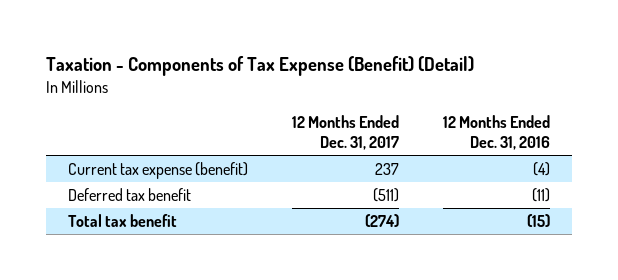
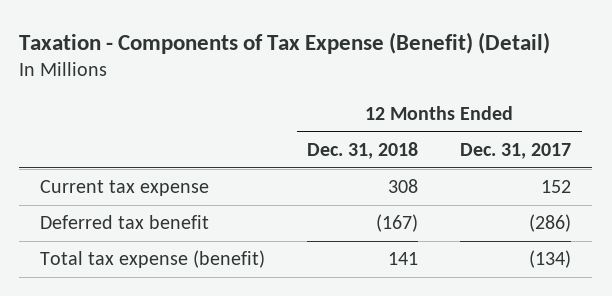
- | 12 Months Ended Dec. 31, 2017 | 12 Months Ended Dec. 31, 2016
+ | 12 Months Ended Dec. 31, 2018 | 12 Months Ended Dec. 31, 2017
- Current tax expense (benefit) | 237 | (4)
- Deferred tax benefit | (511) | (11)
- Total tax benefit | (274) | (15)
+ Current tax expense | 308 | 152
+ Deferred tax benefit | (167) | (286)
+ Total tax expense (benefit) | 141 | (134)

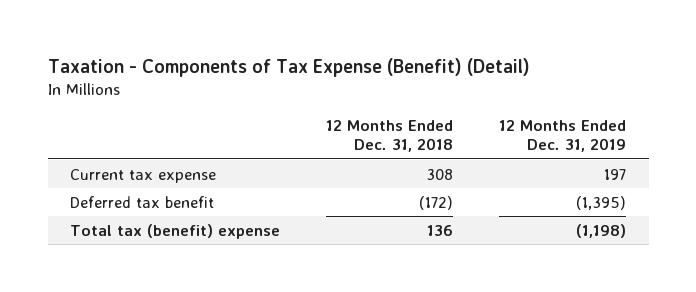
- | 12 Months Ended Dec. 31, 2018 | 12 Months Ended Dec. 31, 2017
+ | 12 Months Ended Dec. 31, 2018 | 12 Months Ended Dec. 31, 2019
- Deferred tax benefit | (167) | (286)
- Total tax expense (benefit) | 141 | (134)
+ Deferred tax benefit | (172) | (1,395)
+ Total tax (benefit) expense | 136 | (1,198)

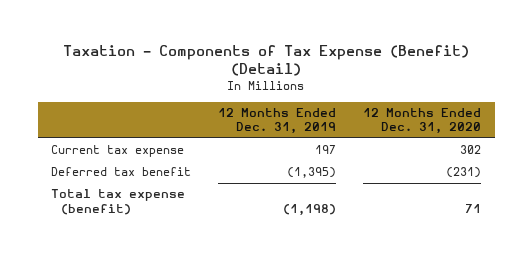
- | 12 Months Ended Dec. 31, 2018 | 12 Months Ended Dec. 31, 2019
+ | 12 Months Ended Dec. 31, 2019 | 12 Months Ended Dec. 31, 2020
- Total tax (benefit) expense | 136 | (1,198)
+ Total tax expense (benefit) | (1,198) | 71

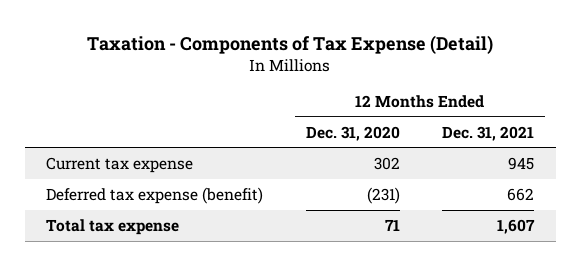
- Taxation - Components of Tax Expense (Benefit) (Detail)
+ Taxation - Components of Tax Expense (Detail)
- | 12 Months Ended Dec. 31, 2019 | 12 Months Ended Dec. 31, 2020
+ | 12 Months Ended Dec. 31, 2020 | 12 Months Ended Dec. 31, 2021
- Deferred tax benefit | (1,395) | (231)
- Total tax expense (benefit) | (1,198) | 71
+ Deferred tax expense (benefit) | (231) | 662
+ Total tax expense | 71 | 1,607

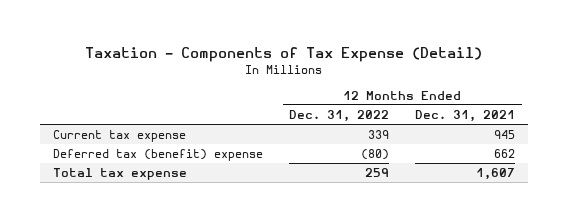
- | 12 Months Ended Dec. 31, 2020 | 12 Months Ended Dec. 31, 2021
+ | 12 Months Ended Dec. 31, 2022 | 12 Months Ended Dec. 31, 2021
- Deferred tax expense (benefit) | (231) | 662
+ Deferred tax (benefit) expense | (80) | 662

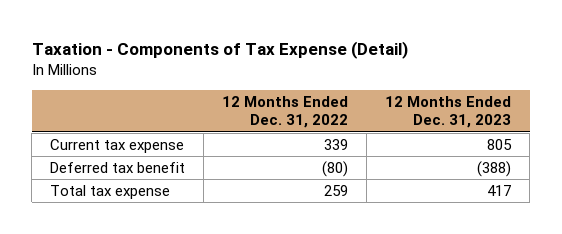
- | 12 Months Ended Dec. 31, 2022 | 12 Months Ended Dec. 31, 2021
+ | 12 Months Ended Dec. 31, 2022 | 12 Months Ended Dec. 31, 2023
- Deferred tax (benefit) expense | (80) | 662
+ Deferred tax benefit | (80) | (388)

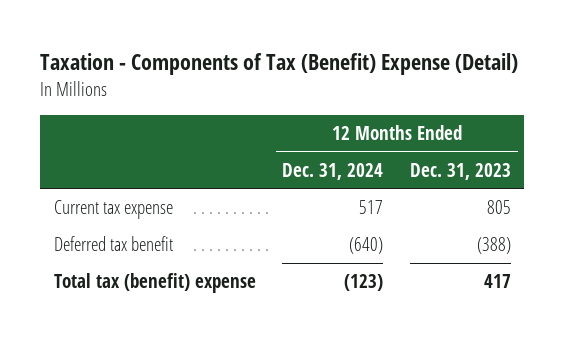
- Taxation - Components of Tax Expense (Detail)
+ Taxation - Components of Tax (Benefit) Expense (Detail)
- | 12 Months Ended Dec. 31, 2022 | 12 Months Ended Dec. 31, 2023
+ | 12 Months Ended Dec. 31, 2024 | 12 Months Ended Dec. 31, 2023
- Total tax expense | 259 | 417
+ Total tax (benefit) expense | (123) | 417

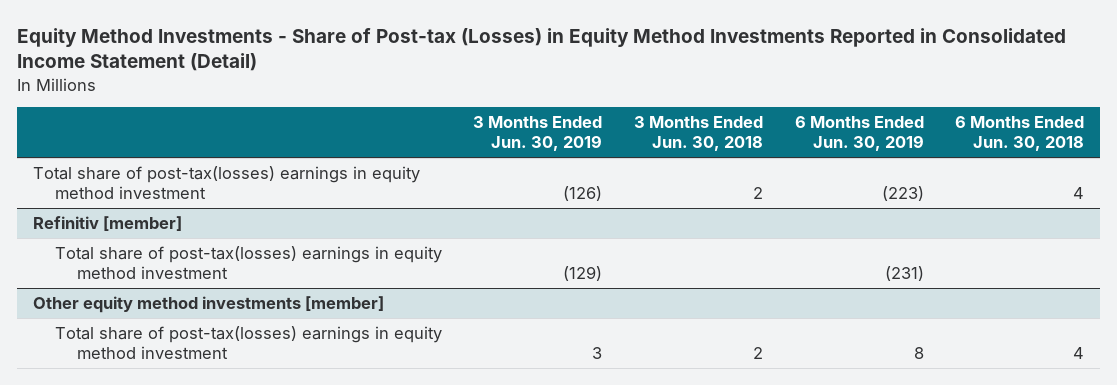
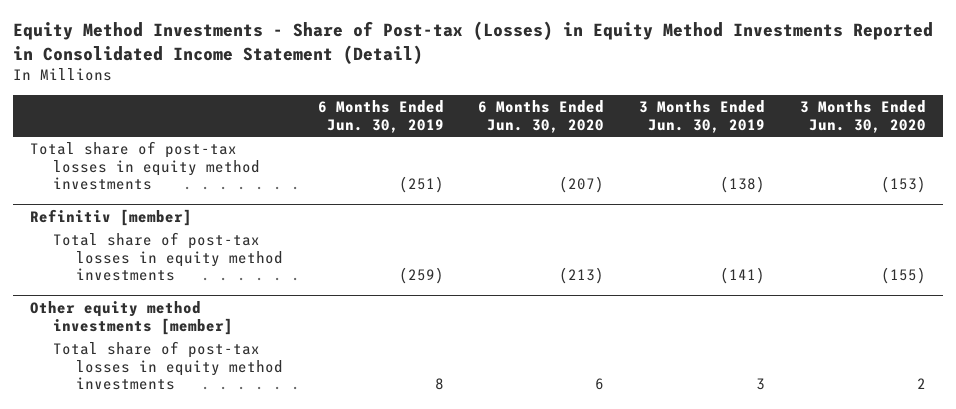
- | 3 Months Ended Jun. 30, 2019 | 3 Months Ended Jun. 30, 2018 | 6 Months Ended Jun. 30, 2019 | 6 Months Ended Jun. 30, 2018
+ | 6 Months Ended Jun. 30, 2019 | 6 Months Ended Jun. 30, 2020 | 3 Months Ended Jun. 30, 2019 | 3 Months Ended Jun. 30, 2020
- Total share of post-tax(losses) earnings in equity method investment | (126) | 2 | (223) | 4
+ Total share of post-tax losses in equity method investments | (251) | (207) | (138) | (153)
@ Refinitiv [member]
- Total share of post-tax(losses) earnings in equity method investment | (129) | | (231) |
+ Total share of post-tax losses in equity method investments | (259) | (213) | (141) | (155)
@ Other equity method investments [member]
- Total share of post-tax(losses) earnings in equity method investment | 3 | 2 | 8 | 4
+ Total share of post-tax losses in equity method investments | 8 | 6 | 3 | 2

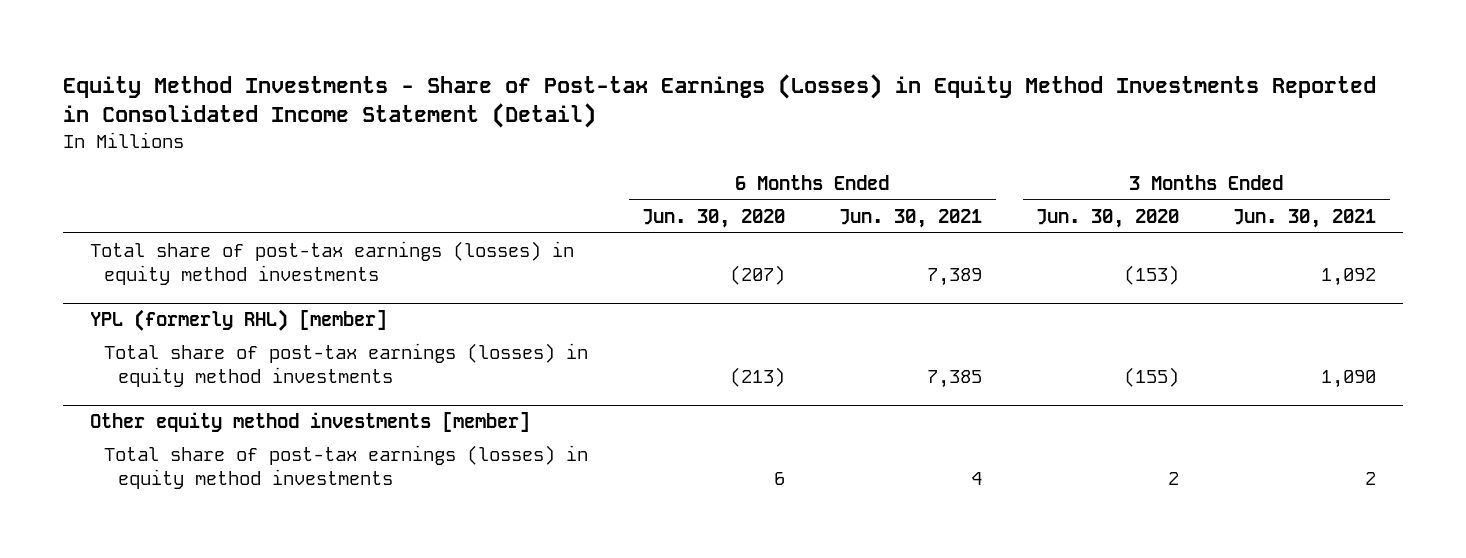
- Equity Method Investments - Share of Post-tax (Losses) in Equity Method Investments Reported in Consolidated Income Statement (Detail)
+ Equity Method Investments - Share of Post-tax Earnings (Losses) in Equity Method Investments Reported in Consolidated Income Statement (Detail)
- | 6 Months Ended Jun. 30, 2019 | 6 Months Ended Jun. 30, 2020 | 3 Months Ended Jun. 30, 2019 | 3 Months Ended Jun. 30, 2020
+ | 6 Months Ended Jun. 30, 2020 | 6 Months Ended Jun. 30, 2021 | 3 Months Ended Jun. 30, 2020 | 3 Months Ended Jun. 30, 2021
- Total share of post-tax losses in equity method investments | (251) | (207) | (138) | (153)
- Refinitiv [member]
- Total share of post-tax losses in equity method investments | (259) | (213) | (141) | (155)
+ Total share of post-tax earnings (losses) in equity method investments | (207) | 7,389 | (153) | 1,092
+ YPL (formerly RHL) [member]
+ Total share of post-tax earnings (losses) in equity method investments | (213) | 7,385 | (155) | 1,090
@ Other equity method investments [member]
- Total share of post-tax losses in equity method investments | 8 | 6 | 3 | 2
+ Total share of post-tax earnings (losses) in equity method investments | 6 | 4 | 2 | 2

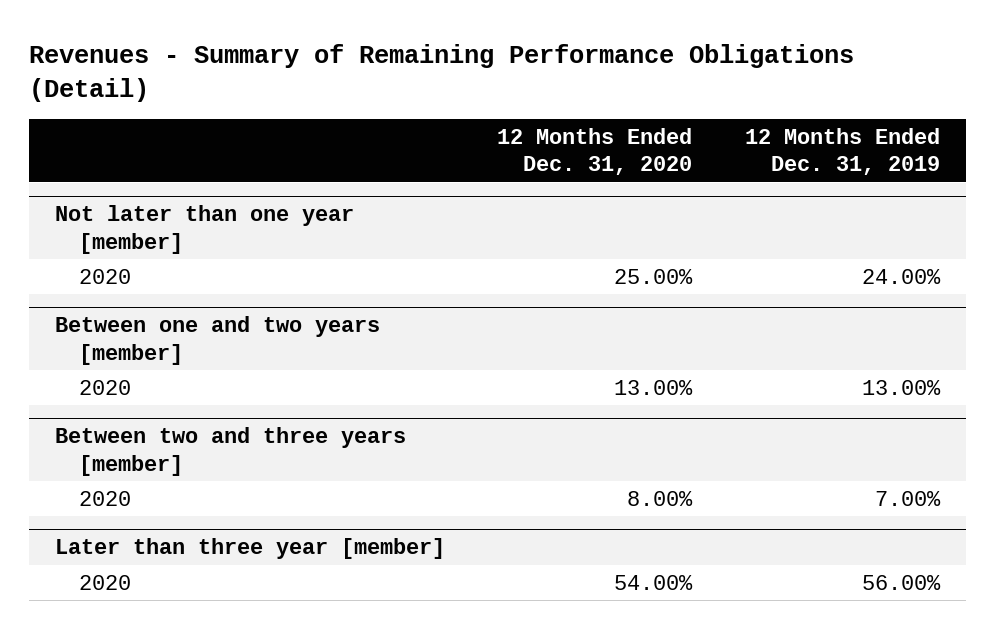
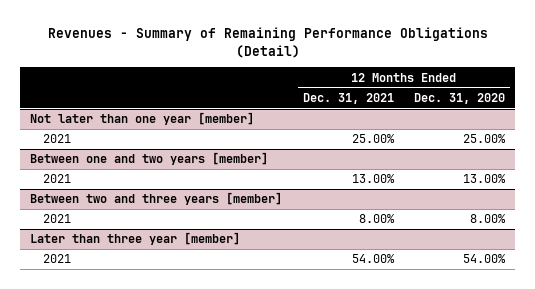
- | 12 Months Ended Dec. 31, 2020 | 12 Months Ended Dec. 31, 2019
+ | 12 Months Ended Dec. 31, 2021 | 12 Months Ended Dec. 31, 2020
@ Not later than one year [member]
- 2020 | 25.00% | 24.00%
+ 2021 | 25.00% | 25.00%
@ Between one and two years [member]
- 2020 | 13.00% | 13.00%
+ 2021 | 13.00% | 13.00%
@ Between two and three years [member]
- 2020 | 8.00% | 7.00%
+ 2021 | 8.00% | 8.00%
@ Later than three year [member]
- 2020 | 54.00% | 56.00%
+ 2021 | 54.00% | 54.00%

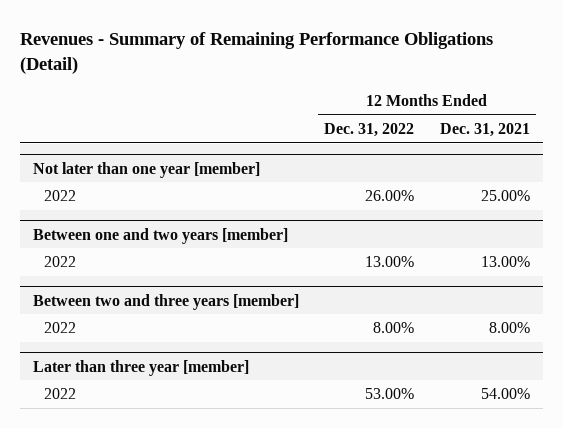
- | 12 Months Ended Dec. 31, 2021 | 12 Months Ended Dec. 31, 2020
+ | 12 Months Ended Dec. 31, 2022 | 12 Months Ended Dec. 31, 2021
@ Not later than one year [member]
- 2021 | 25.00% | 25.00%
+ 2022 | 26.00% | 25.00%
@ Between one and two years [member]
- 2021 | 13.00% | 13.00%
+ 2022 | 13.00% | 13.00%
@ Between two and three years [member]
- 2021 | 8.00% | 8.00%
+ 2022 | 8.00% | 8.00%
@ Later than three year [member]
- 2021 | 54.00% | 54.00%
+ 2022 | 53.00% | 54.00%

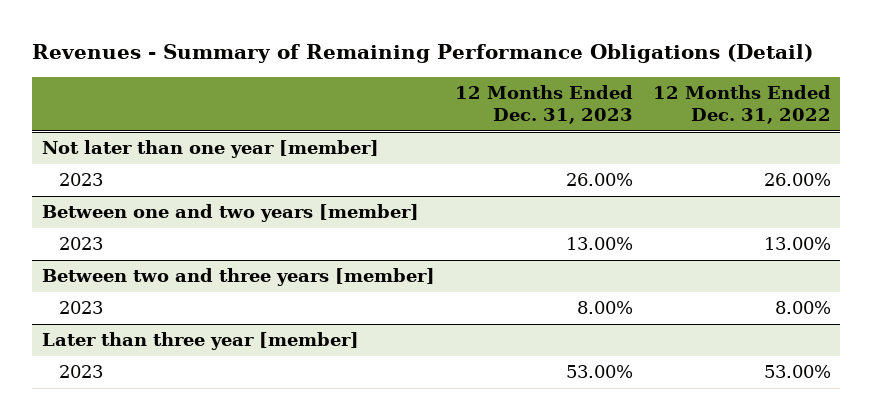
- | 12 Months Ended Dec. 31, 2022 | 12 Months Ended Dec. 31, 2021
+ | 12 Months Ended Dec. 31, 2023 | 12 Months Ended Dec. 31, 2022
@ Not later than one year [member]
- 2022 | 26.00% | 25.00%
+ 2023 | 26.00% | 26.00%
@ Between one and two years [member]
- 2022 | 13.00% | 13.00%
+ 2023 | 13.00% | 13.00%
@ Between two and three years [member]
- 2022 | 8.00% | 8.00%
+ 2023 | 8.00% | 8.00%
@ Later than three year [member]
- 2022 | 53.00% | 54.00%
+ 2023 | 53.00% | 53.00%

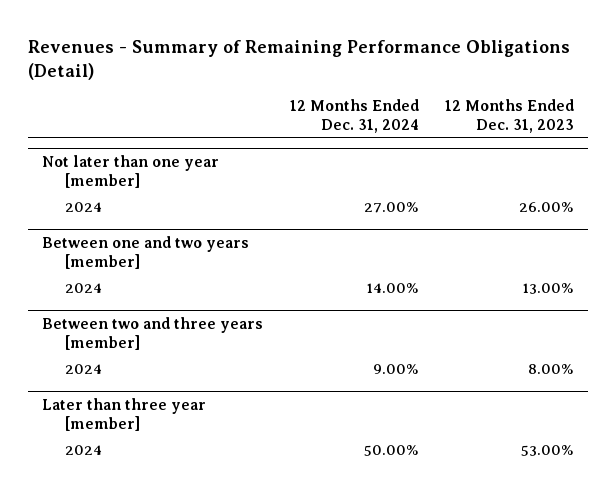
- | 12 Months Ended Dec. 31, 2023 | 12 Months Ended Dec. 31, 2022
+ | 12 Months Ended Dec. 31, 2024 | 12 Months Ended Dec. 31, 2023
@ Not later than one year [member]
- 2023 | 26.00% | 26.00%
+ 2024 | 27.00% | 26.00%
@ Between one and two years [member]
- 2023 | 13.00% | 13.00%
+ 2024 | 14.00% | 13.00%
@ Between two and three years [member]
- 2023 | 8.00% | 8.00%
+ 2024 | 9.00% | 8.00%
@ Later than three year [member]
- 2023 | 53.00% | 53.00%
+ 2024 | 50.00% | 53.00%

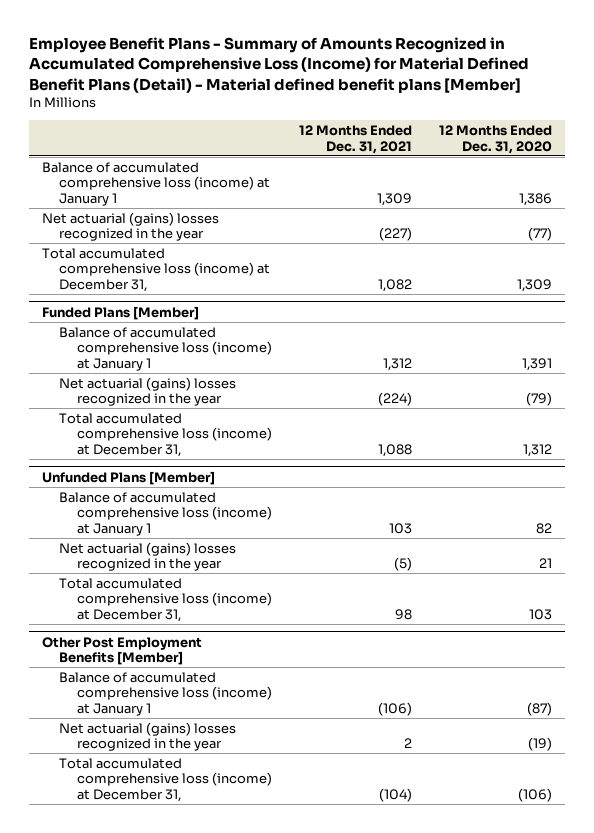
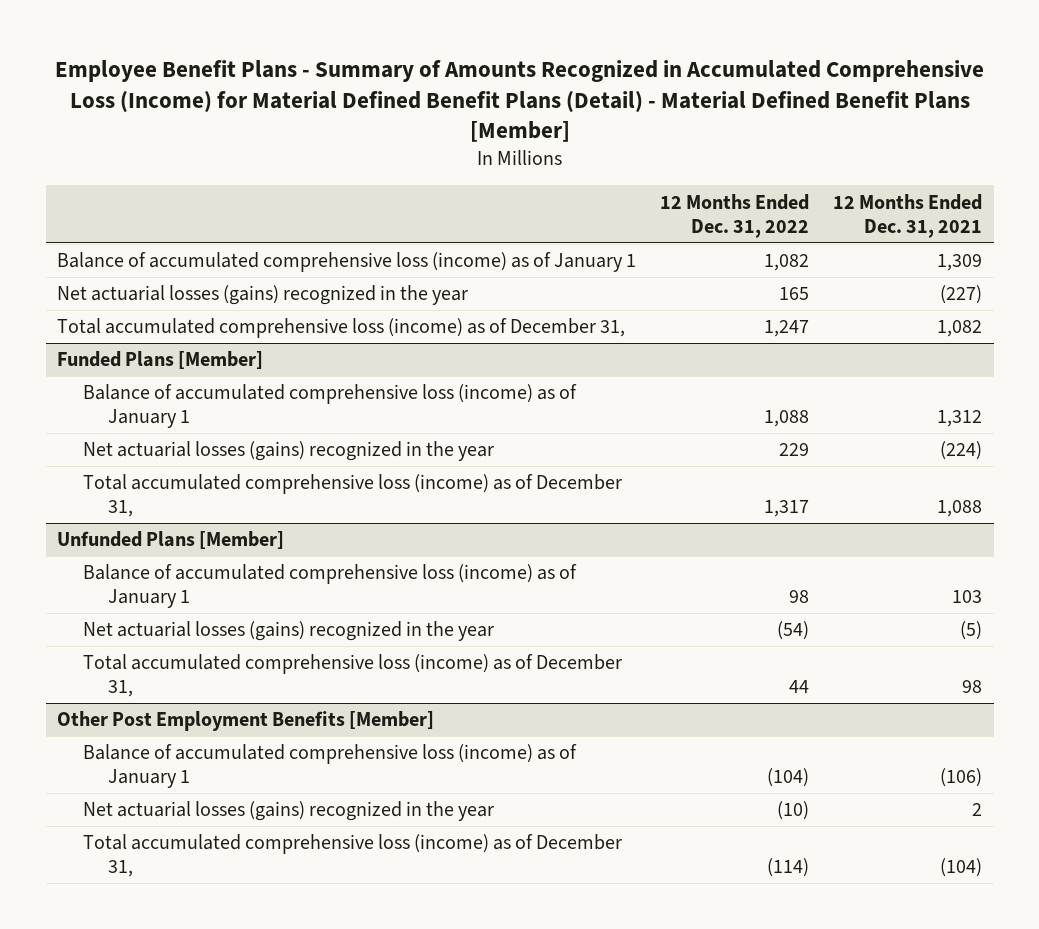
- Employee Benefit Plans - Summary of Amounts Recognized in Accumulated Comprehensive Loss (Income) for Material Defined Benefit Plans (Detail) - Material defined benefit plans [Member]
+ Employee Benefit Plans - Summary of Amounts Recognized in Accumulated Comprehensive Loss (Income) for Material Defined Benefit Plans (Detail) - Material Defined Benefit Plans [Member]
- | 12 Months Ended Dec. 31, 2021 | 12 Months Ended Dec. 31, 2020
+ | 12 Months Ended Dec. 31, 2022 | 12 Months Ended Dec. 31, 2021
- Balance of accumulated comprehensive loss (income) at January 1 | 1,309 | 1,386
- Net actuarial (gains) losses recognized in the year | (227) | (77)
- Total accumulated comprehensive loss (income) at December 31, | 1,082 | 1,309
+ Balance of accumulated comprehensive loss (income) as of January 1 | 1,082 | 1,309
+ Net actuarial losses (gains) recognized in the year | 165 | (227)
+ Total accumulated comprehensive loss (income) as of December 31, | 1,247 | 1,082
@ Funded Plans [Member]
- Balance of accumulated comprehensive loss (income) at January 1 | 1,312 | 1,391
- Net actuarial (gains) losses recognized in the year | (224) | (79)
- Total accumulated comprehensive loss (income) at December 31, | 1,088 | 1,312
+ Balance of accumulated comprehensive loss (income) as of January 1 | 1,088 | 1,312
+ Net actuarial losses (gains) recognized in the year | 229 | (224)
+ Total accumulated comprehensive loss (income) as of December 31, | 1,317 | 1,088
@ Unfunded Plans [Member]
- Balance of accumulated comprehensive loss (income) at January 1 | 103 | 82
- Net actuarial (gains) losses recognized in the year | (5) | 21
- Total accumulated comprehensive loss (income) at December 31, | 98 | 103
+ Balance of accumulated comprehensive loss (income) as of January 1 | 98 | 103
+ Net actuarial losses (gains) recognized in the year | (54) | (5)
+ Total accumulated comprehensive loss (income) as of December 31, | 44 | 98
@ Other Post Employment Benefits [Member]
- Balance of accumulated comprehensive loss (income) at January 1 | (106) | (87)
- Net actuarial (gains) losses recognized in the year | 2 | (19)
- Total accumulated comprehensive loss (income) at December 31, | (104) | (106)
+ Balance of accumulated comprehensive loss (income) as of January 1 | (104) | (106)
+ Net actuarial losses (gains) recognized in the year | (10) | 2
+ Total accumulated comprehensive loss (income) as of December 31, | (114) | (104)

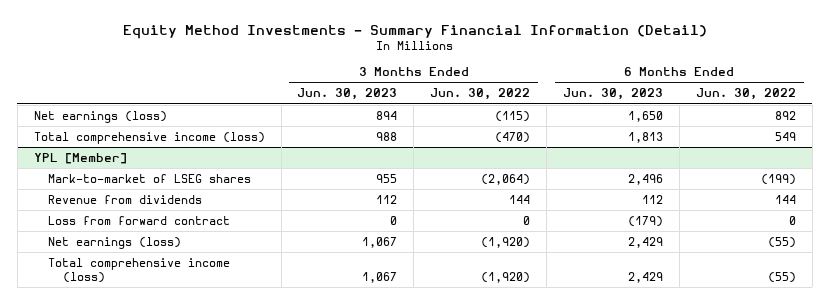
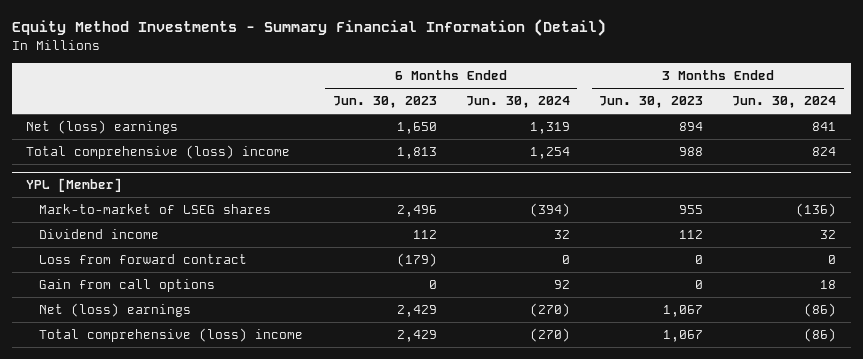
- | 3 Months Ended Jun. 30, 2023 | 3 Months Ended Jun. 30, 2022 | 6 Months Ended Jun. 30, 2023 | 6 Months Ended Jun. 30, 2022
+ | 6 Months Ended Jun. 30, 2023 | 6 Months Ended Jun. 30, 2024 | 3 Months Ended Jun. 30, 2023 | 3 Months Ended Jun. 30, 2024
- Net earnings (loss) | 894 | (115) | 1,650 | 892
- Total comprehensive income (loss) | 988 | (470) | 1,813 | 549
+ Net (loss) earnings | 1,650 | 1,319 | 894 | 841
+ Total comprehensive (loss) income | 1,813 | 1,254 | 988 | 824
@ YPL [Member]
- Revenue from dividends | 112 | 144 | 112 | 144
+ Dividend income | 112 | 32 | 112 | 32
- Net earnings (loss) | 1,067 | (1,920) | 2,429 | (55)
- Total comprehensive income (loss) | 1,067 | (1,920) | 2,429 | (55)
+ Gain from call options | 0 | 92 | 0 | 18
+ Net (loss) earnings | 2,429 | (270) | 1,067 | (86)
+ Total comprehensive (loss) income | 2,429 | (270) | 1,067 | (86)

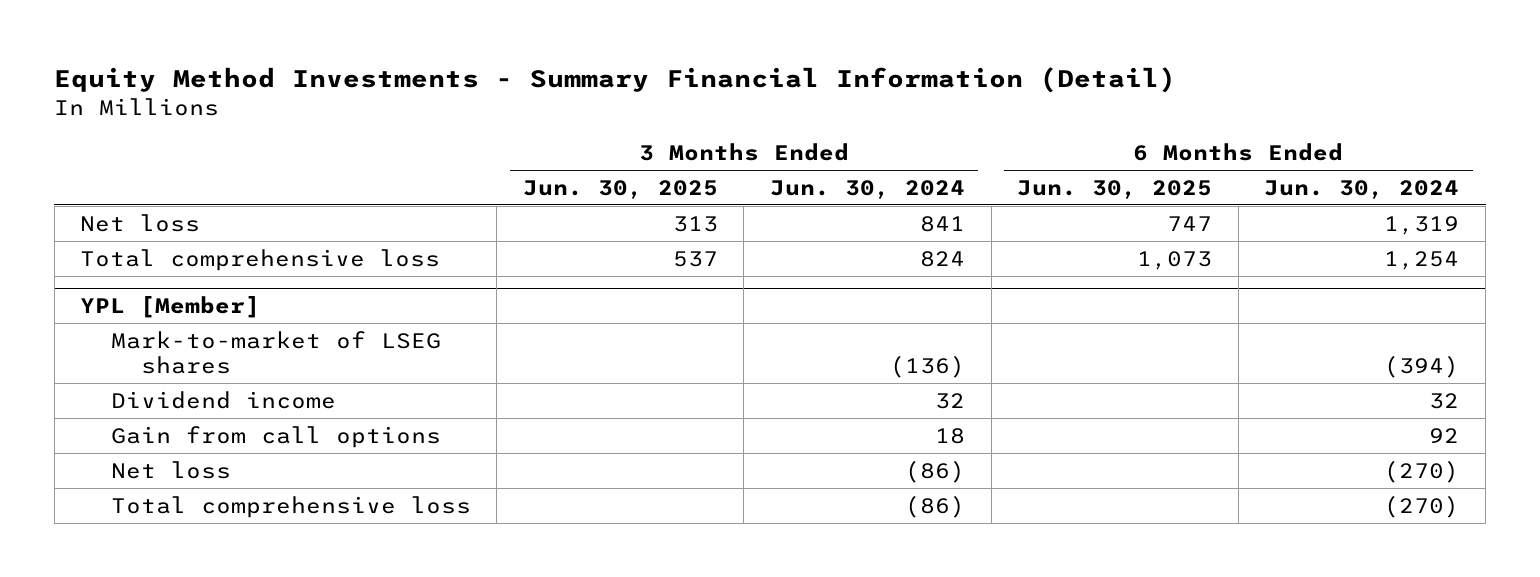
- | 6 Months Ended Jun. 30, 2023 | 6 Months Ended Jun. 30, 2024 | 3 Months Ended Jun. 30, 2023 | 3 Months Ended Jun. 30, 2024
+ | 3 Months Ended Jun. 30, 2025 | 3 Months Ended Jun. 30, 2024 | 6 Months Ended Jun. 30, 2025 | 6 Months Ended Jun. 30, 2024
- Net (loss) earnings | 1,650 | 1,319 | 894 | 841
- Total comprehensive (loss) income | 1,813 | 1,254 | 988 | 824
+ Net loss | 313 | 841 | 747 | 1,319
+ Total comprehensive loss | 537 | 824 | 1,073 | 1,254
@ YPL [Member]
- Loss from forward contract | (179) | 0 | 0 | 0
- Net (loss) earnings | 2,429 | (270) | 1,067 | (86)
- Total comprehensive (loss) income | 2,429 | (270) | 1,067 | (86)
+ Net loss | | (86) | | (270)
+ Total comprehensive loss | | (86) | | (270)

